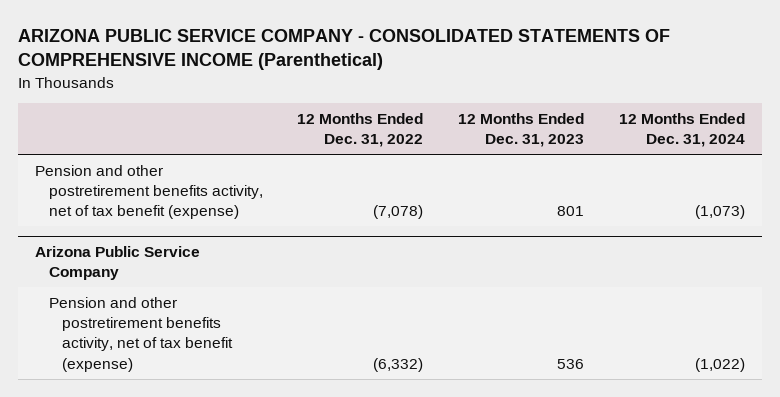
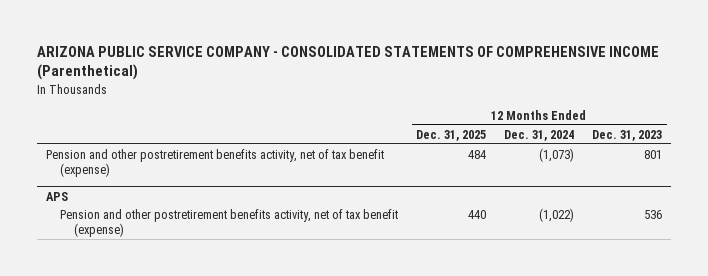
- | 12 Months Ended Dec. 31, 2022 | 12 Months Ended Dec. 31, 2023 | 12 Months Ended Dec. 31, 2024
+ | 12 Months Ended Dec. 31, 2025 | 12 Months Ended Dec. 31, 2024 | 12 Months Ended Dec. 31, 2023
- Arizona Public Service Company
+ APS

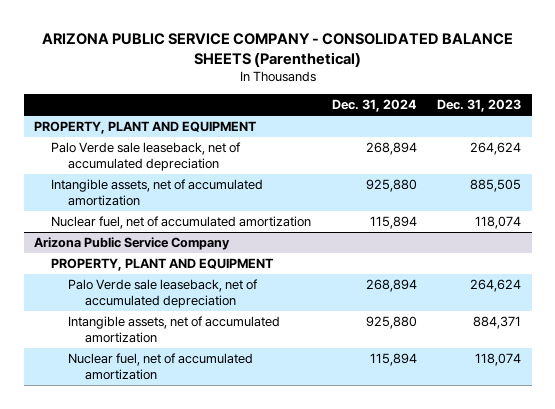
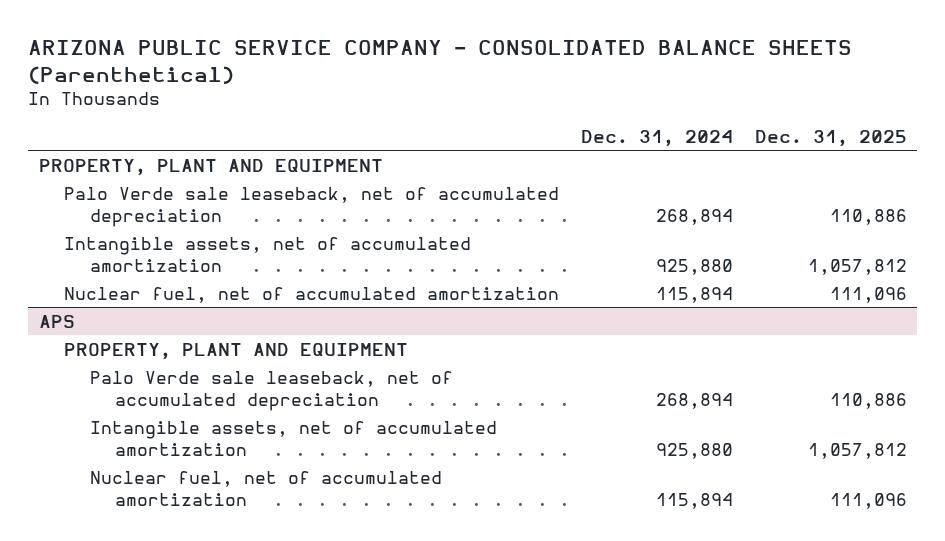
- | Dec. 31, 2024 | Dec. 31, 2023
+ | Dec. 31, 2024 | Dec. 31, 2025
- Arizona Public Service Company
+ APS

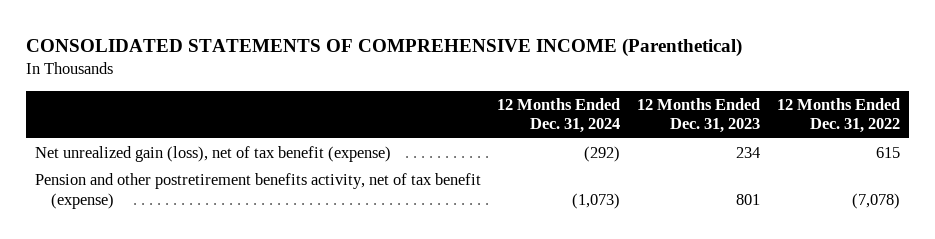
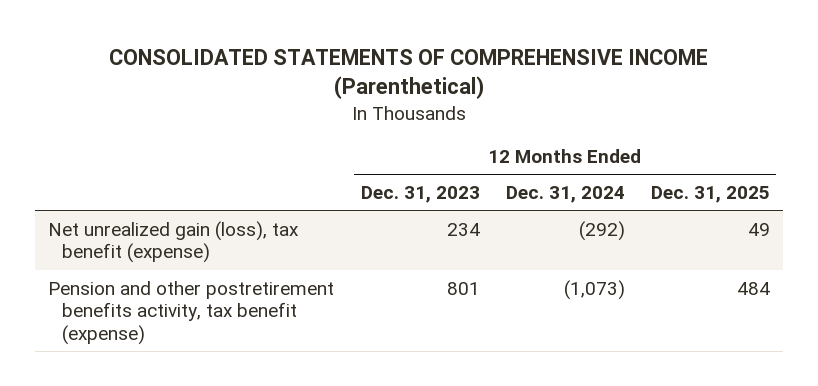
- | 12 Months Ended Dec. 31, 2024 | 12 Months Ended Dec. 31, 2023 | 12 Months Ended Dec. 31, 2022
+ | 12 Months Ended Dec. 31, 2023 | 12 Months Ended Dec. 31, 2024 | 12 Months Ended Dec. 31, 2025
- Net unrealized gain (loss), net of tax benefit (expense) | (292) | 234 | 615
- Pension and other postretirement benefits activity, net of tax benefit (expense) | (1,073) | 801 | (7,078)
+ Net unrealized gain (loss), tax benefit (expense) | 234 | (292) | 49
+ Pension and other postretirement benefits activity, tax benefit (expense) | 801 | (1,073) | 484

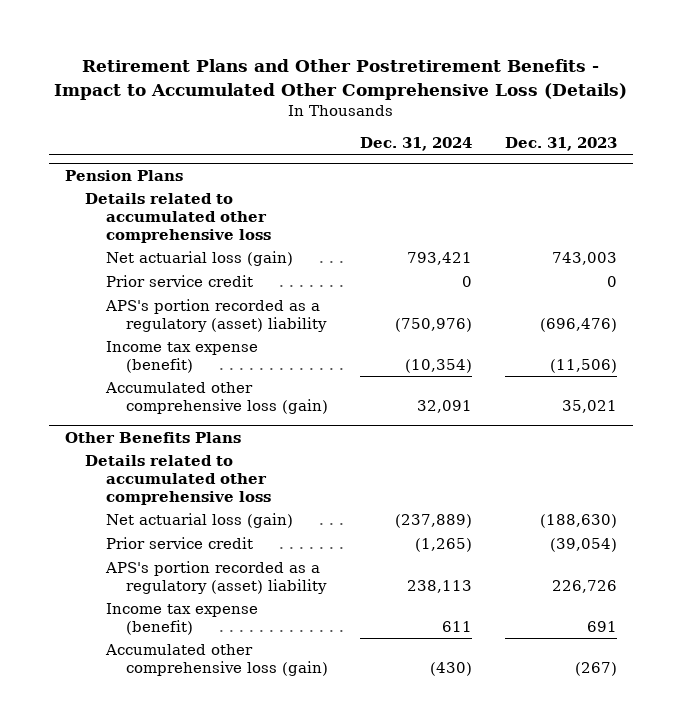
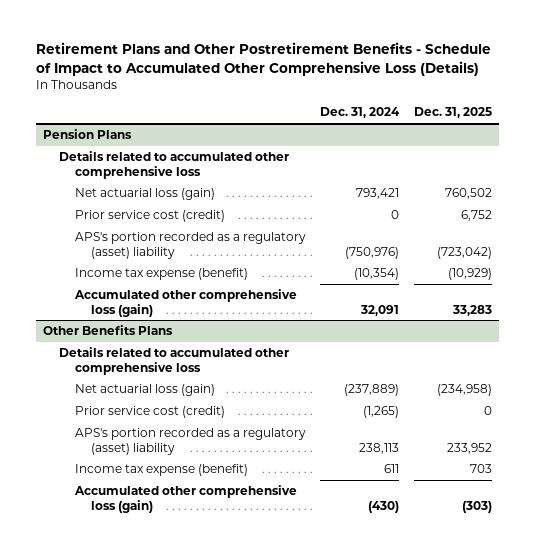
- Retirement Plans and Other Postretirement Benefits - Impact to Accumulated Other Comprehensive Loss (Details)
+ Retirement Plans and Other Postretirement Benefits - Schedule of Impact to Accumulated Other Comprehensive Loss (Details)
- | Dec. 31, 2024 | Dec. 31, 2023
+ | Dec. 31, 2024 | Dec. 31, 2025
@ Pension Plans
- Prior service credit | 0 | 0
+ Prior service cost (credit) | 0 | 6,752
@ Other Benefits Plans
- Prior service credit | (1,265) | (39,054)
+ Prior service cost (credit) | (1,265) | 0

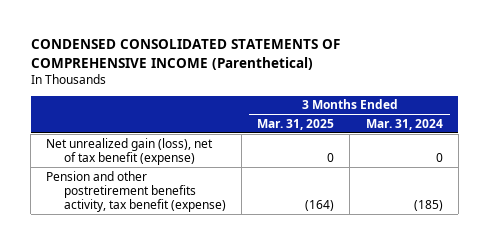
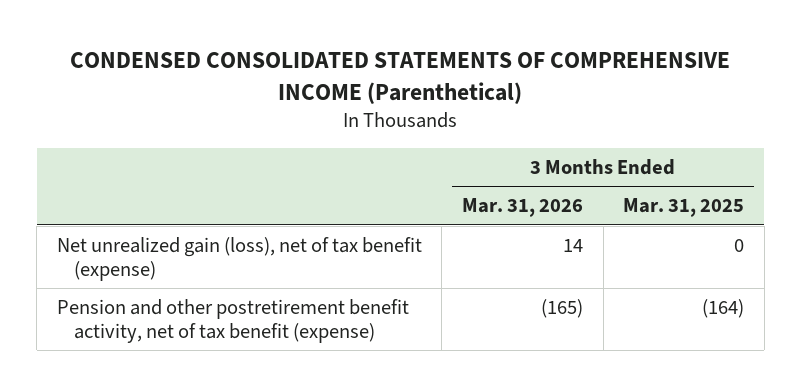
- | 3 Months Ended Mar. 31, 2025 | 3 Months Ended Mar. 31, 2024
+ | 3 Months Ended Mar. 31, 2026 | 3 Months Ended Mar. 31, 2025
- Pension and other postretirement benefits activity, tax benefit (expense) | (164) | (185)
+ Pension and other postretirement benefit activity, net of tax benefit (expense) | (165) | (164)

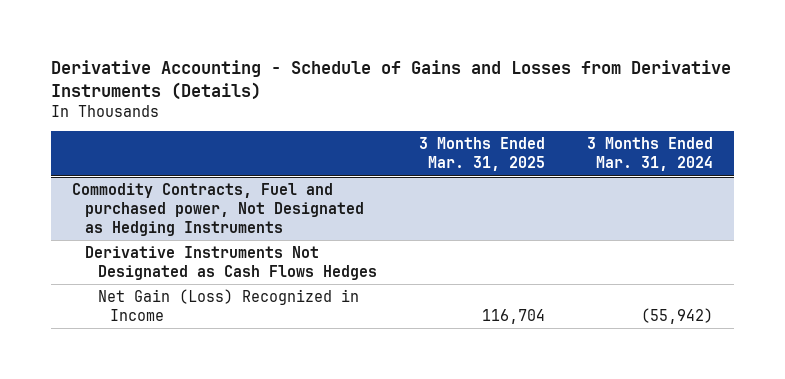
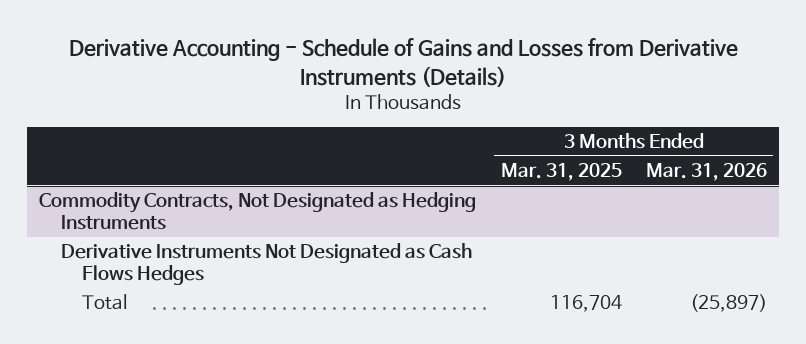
- | 3 Months Ended Mar. 31, 2025 | 3 Months Ended Mar. 31, 2024
+ | 3 Months Ended Mar. 31, 2025 | 3 Months Ended Mar. 31, 2026
- Commodity Contracts, Fuel and purchased power, Not Designated as Hedging Instruments
+ Commodity Contracts, Not Designated as Hedging Instruments
- Net Gain (Loss) Recognized in Income | 116,704 | (55,942)
+ Total | 116,704 | (25,897)

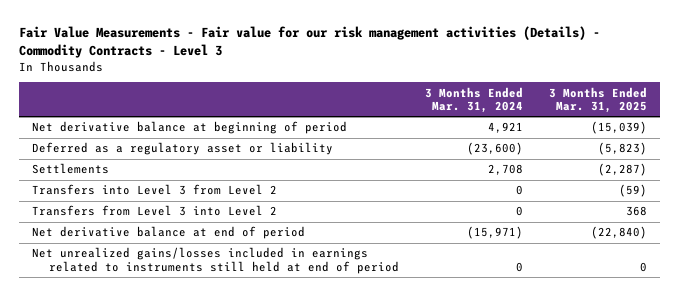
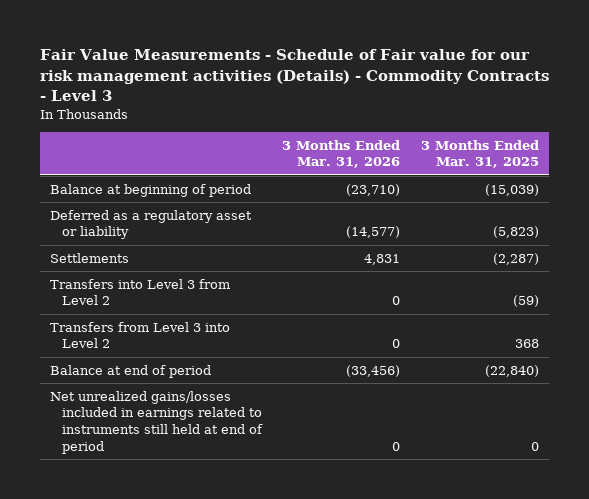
- Fair Value Measurements - Fair value for our risk management activities (Details) - Commodity Contracts - Level 3
+ Fair Value Measurements - Schedule of Fair value for our risk management activities (Details) - Commodity Contracts - Level 3
- | 3 Months Ended Mar. 31, 2024 | 3 Months Ended Mar. 31, 2025
+ | 3 Months Ended Mar. 31, 2026 | 3 Months Ended Mar. 31, 2025
- Net derivative balance at beginning of period | 4,921 | (15,039)
+ Balance at beginning of period | (23,710) | (15,039)
- Net derivative balance at end of period | (15,971) | (22,840)
+ Balance at end of period | (33,456) | (22,840)

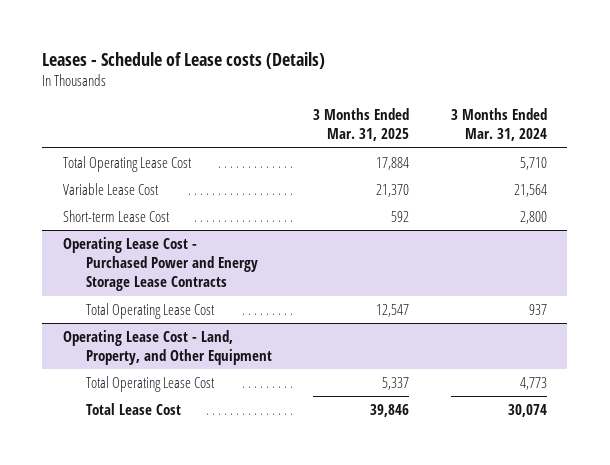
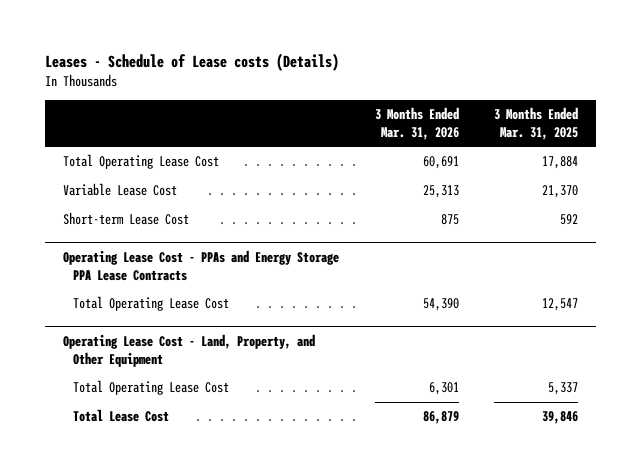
- | 3 Months Ended Mar. 31, 2025 | 3 Months Ended Mar. 31, 2024
+ | 3 Months Ended Mar. 31, 2026 | 3 Months Ended Mar. 31, 2025
- Operating Lease Cost - Purchased Power and Energy Storage Lease Contracts
+ Operating Lease Cost - PPAs and Energy Storage PPA Lease Contracts

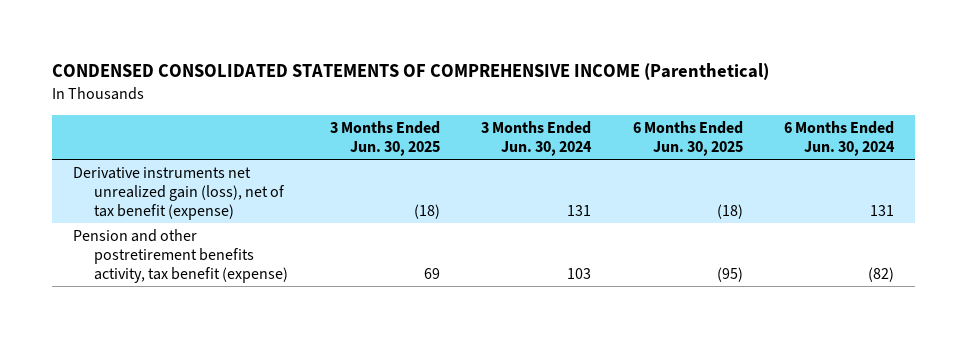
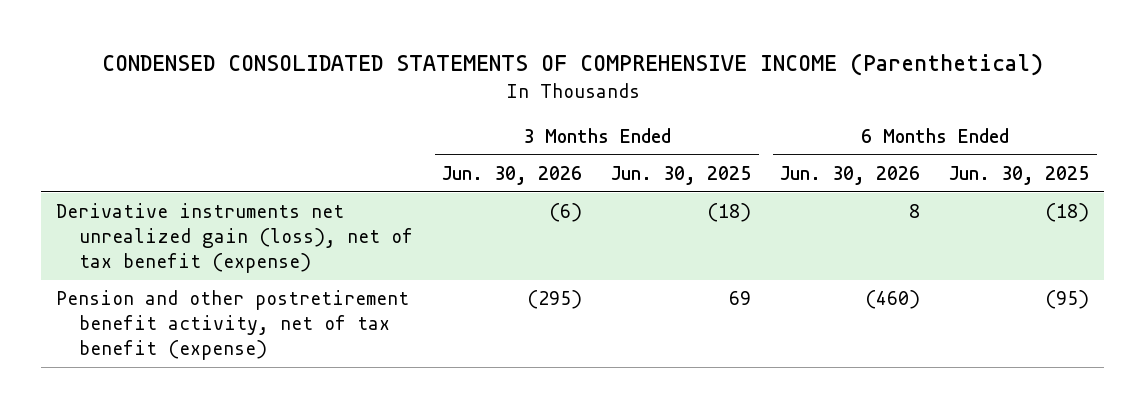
- | 3 Months Ended Jun. 30, 2025 | 3 Months Ended Jun. 30, 2024 | 6 Months Ended Jun. 30, 2025 | 6 Months Ended Jun. 30, 2024
+ | 3 Months Ended Jun. 30, 2026 | 3 Months Ended Jun. 30, 2025 | 6 Months Ended Jun. 30, 2026 | 6 Months Ended Jun. 30, 2025
- Pension and other postretirement benefits activity, tax benefit (expense) | 69 | 103 | (95) | (82)
+ Pension and other postretirement benefit activity, net of tax benefit (expense) | (295) | 69 | (460) | (95)

